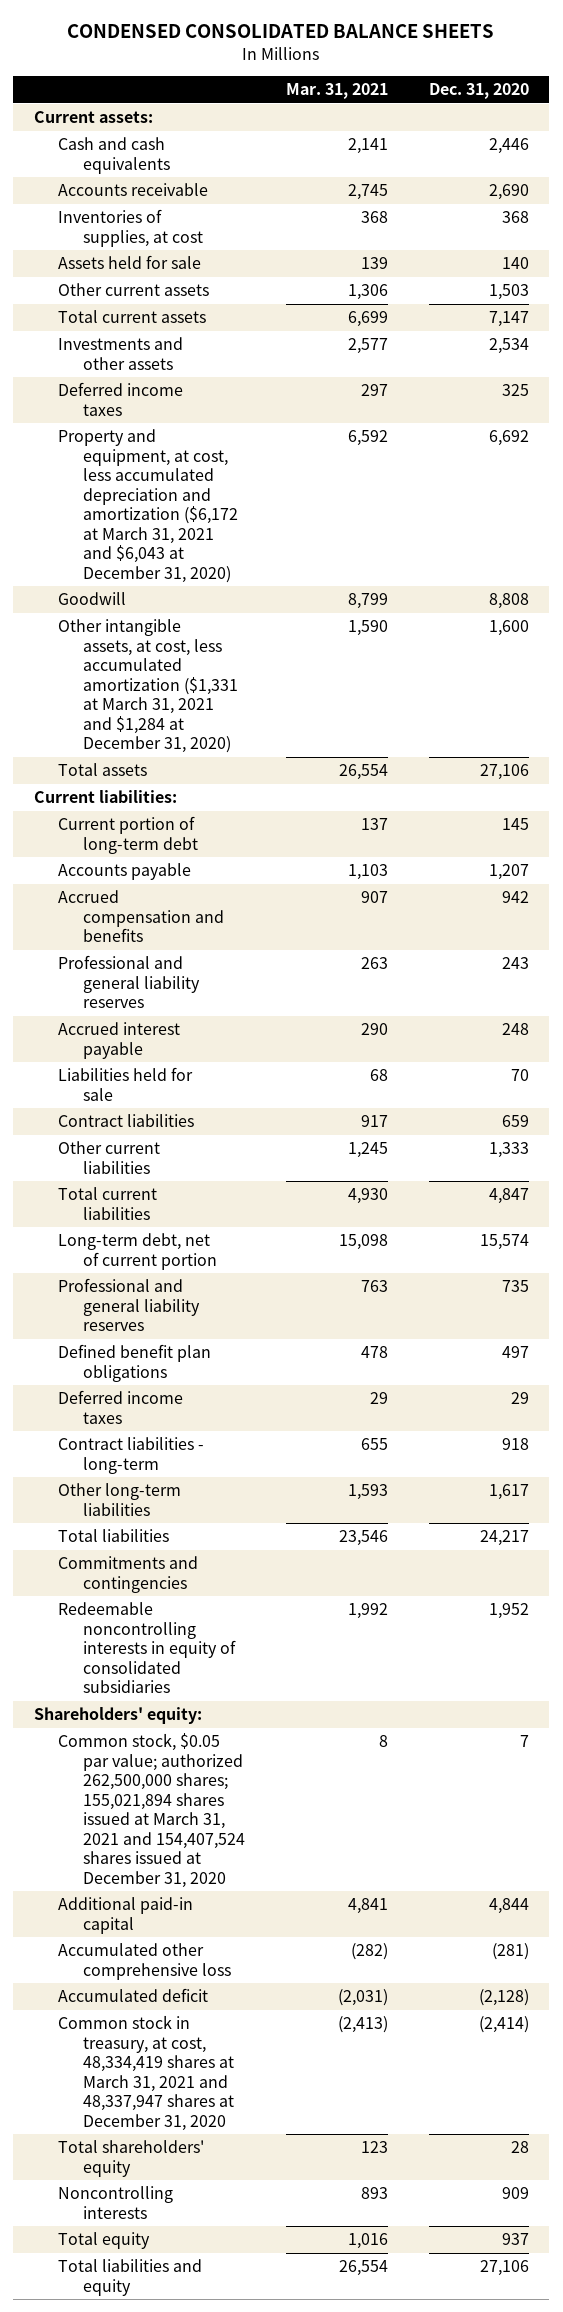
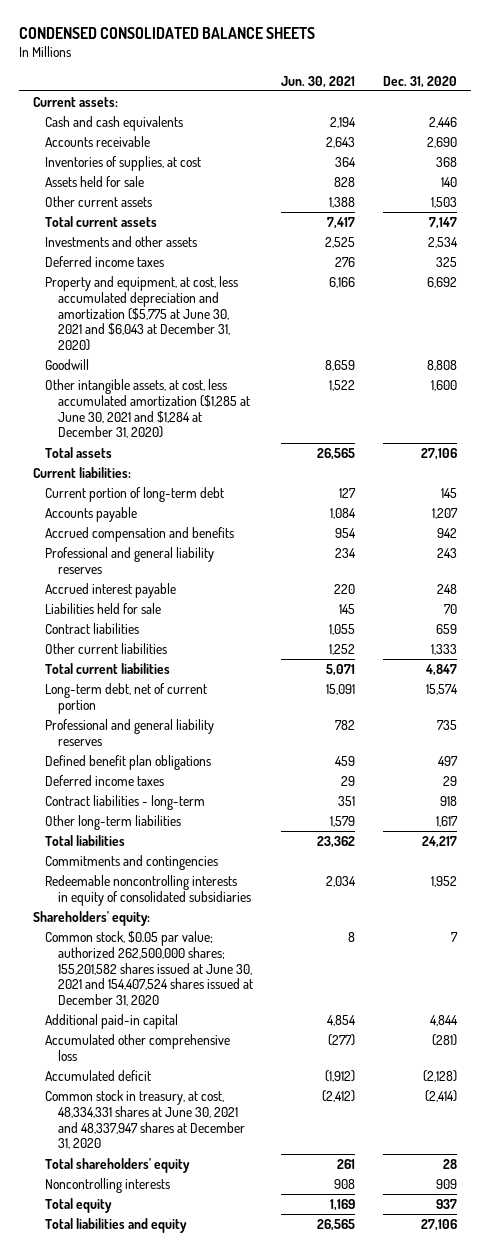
- | Mar. 31, 2021 | Dec. 31, 2020
+ | Jun. 30, 2021 | Dec. 31, 2020
- Property and equipment, at cost, less accumulated depreciation and amortization ($6,172 at March 31, 2021 and $6,043 at December 31, 2020) | 6,592 | 6,692
+ Property and equipment, at cost, less accumulated depreciation and amortization ($5,775 at June 30, 2021 and $6,043 at December 31, 2020) | 6,166 | 6,692
- Other intangible assets, at cost, less accumulated amortization ($1,331 at March 31, 2021 and $1,284 at December 31, 2020) | 1,590 | 1,600
+ Other intangible assets, at cost, less accumulated amortization ($1,285 at June 30, 2021 and $1,284 at December 31, 2020) | 1,522 | 1,600
- Common stock, $0.05 par value; authorized 262,500,000 shares; 155,021,894 shares issued at March 31, 2021 and 154,407,524 shares issued at December 31, 2020 | 8 | 7
+ Common stock, $0.05 par value; authorized 262,500,000 shares; 155,201,582 shares issued at June 30, 2021 and 154,407,524 shares issued at December 31, 2020 | 8 | 7
- Common stock in treasury, at cost, 48,334,419 shares at March 31, 2021 and 48,337,947 shares at December 31, 2020 | (2,413) | (2,414)
+ Common stock in treasury, at cost, 48,334,331 shares at June 30, 2021 and 48,337,947 shares at December 31, 2020 | (2,412) | (2,414)

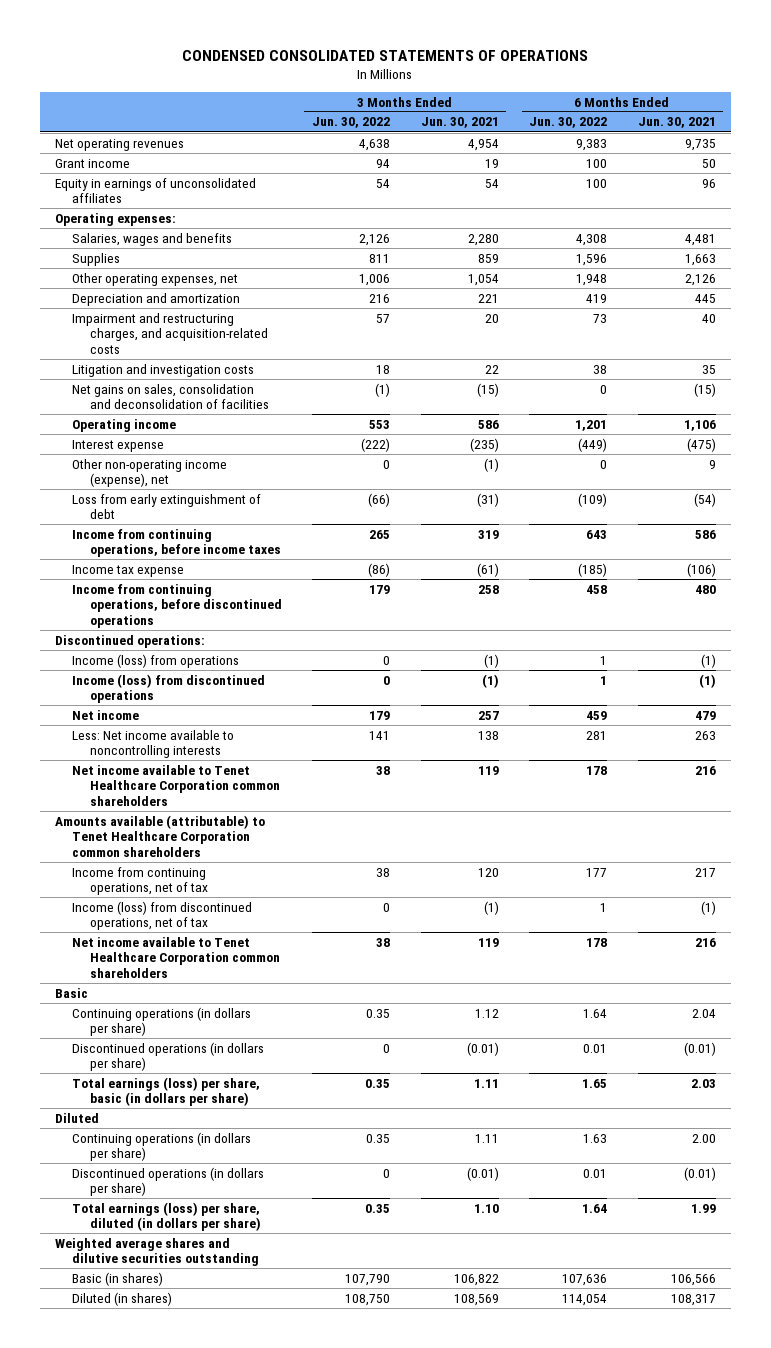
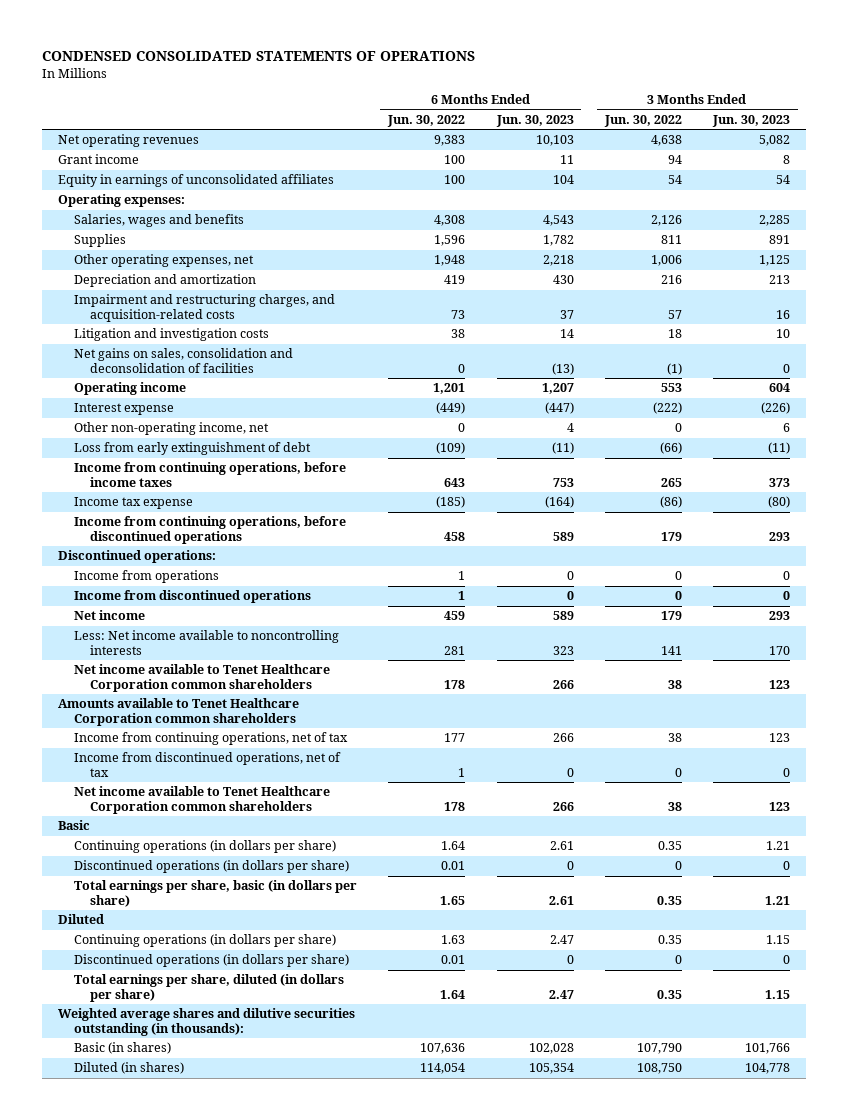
- | 3 Months Ended Jun. 30, 2022 | 3 Months Ended Jun. 30, 2021 | 6 Months Ended Jun. 30, 2022 | 6 Months Ended Jun. 30, 2021
+ | 6 Months Ended Jun. 30, 2022 | 6 Months Ended Jun. 30, 2023 | 3 Months Ended Jun. 30, 2022 | 3 Months Ended Jun. 30, 2023
- Other non-operating income (expense), net | 0 | (1) | 0 | 9
+ Other non-operating income, net | 0 | 4 | 0 | 6
- Income (loss) from operations | 0 | (1) | 1 | (1)
- Income (loss) from discontinued operations | 0 | (1) | 1 | (1)
+ Income from operations | 1 | 0 | 0 | 0
+ Income from discontinued operations | 1 | 0 | 0 | 0
- Amounts available (attributable) to Tenet Healthcare Corporation common shareholders
+ Amounts available to Tenet Healthcare Corporation common shareholders
- Income (loss) from discontinued operations, net of tax | 0 | (1) | 1 | (1)
+ Income from discontinued operations, net of tax | 1 | 0 | 0 | 0
- Total earnings (loss) per share, basic (in dollars per share) | 0.35 | 1.11 | 1.65 | 2.03
+ Total earnings per share, basic (in dollars per share) | 1.65 | 2.61 | 0.35 | 1.21
- Total earnings (loss) per share, diluted (in dollars per share) | 0.35 | 1.10 | 1.64 | 1.99
- Weighted average shares and dilutive securities outstanding
+ Total earnings per share, diluted (in dollars per share) | 1.64 | 2.47 | 0.35 | 1.15
+ Weighted average shares and dilutive securities outstanding (in thousands):

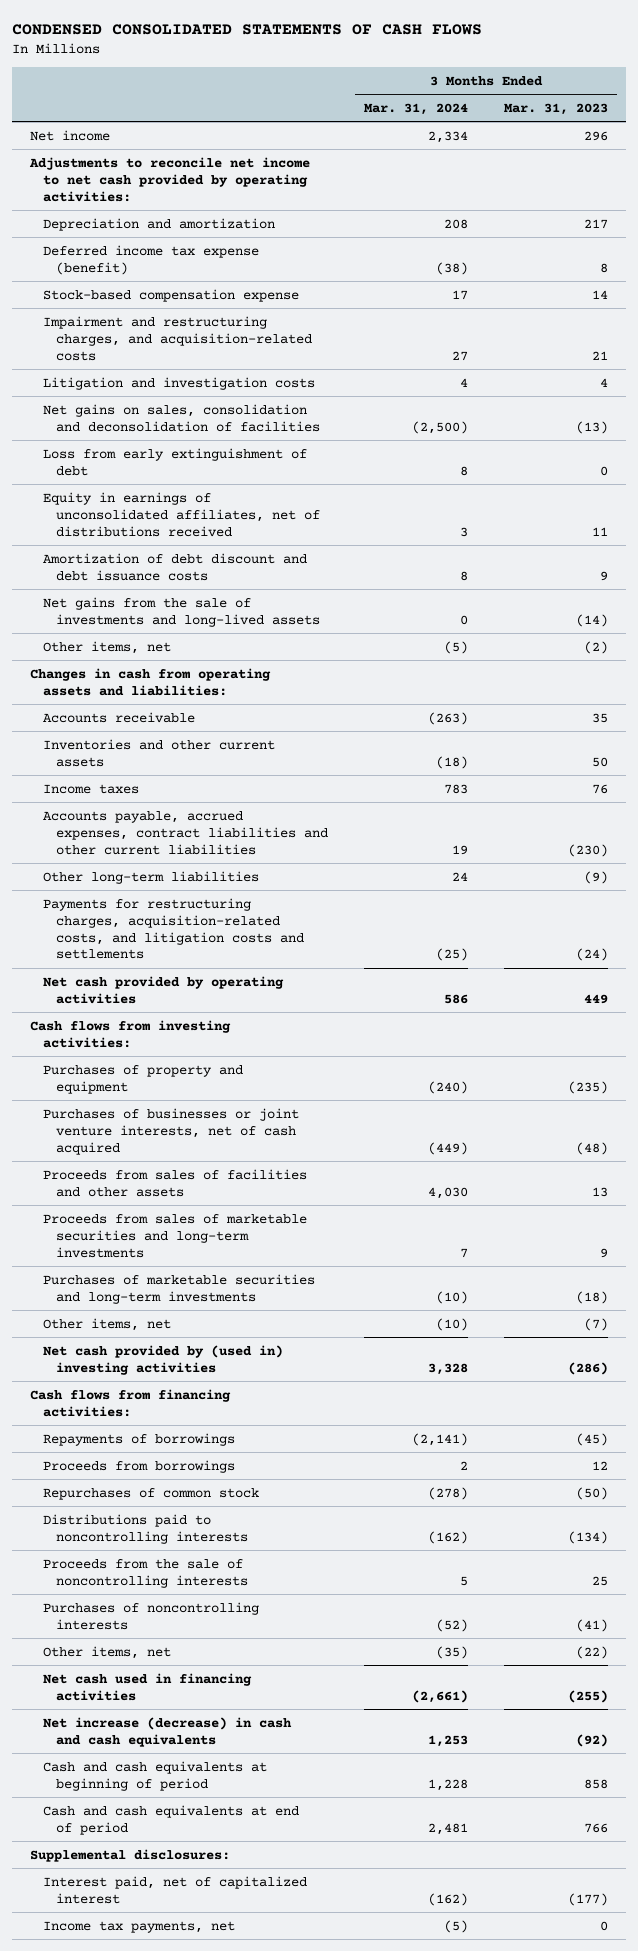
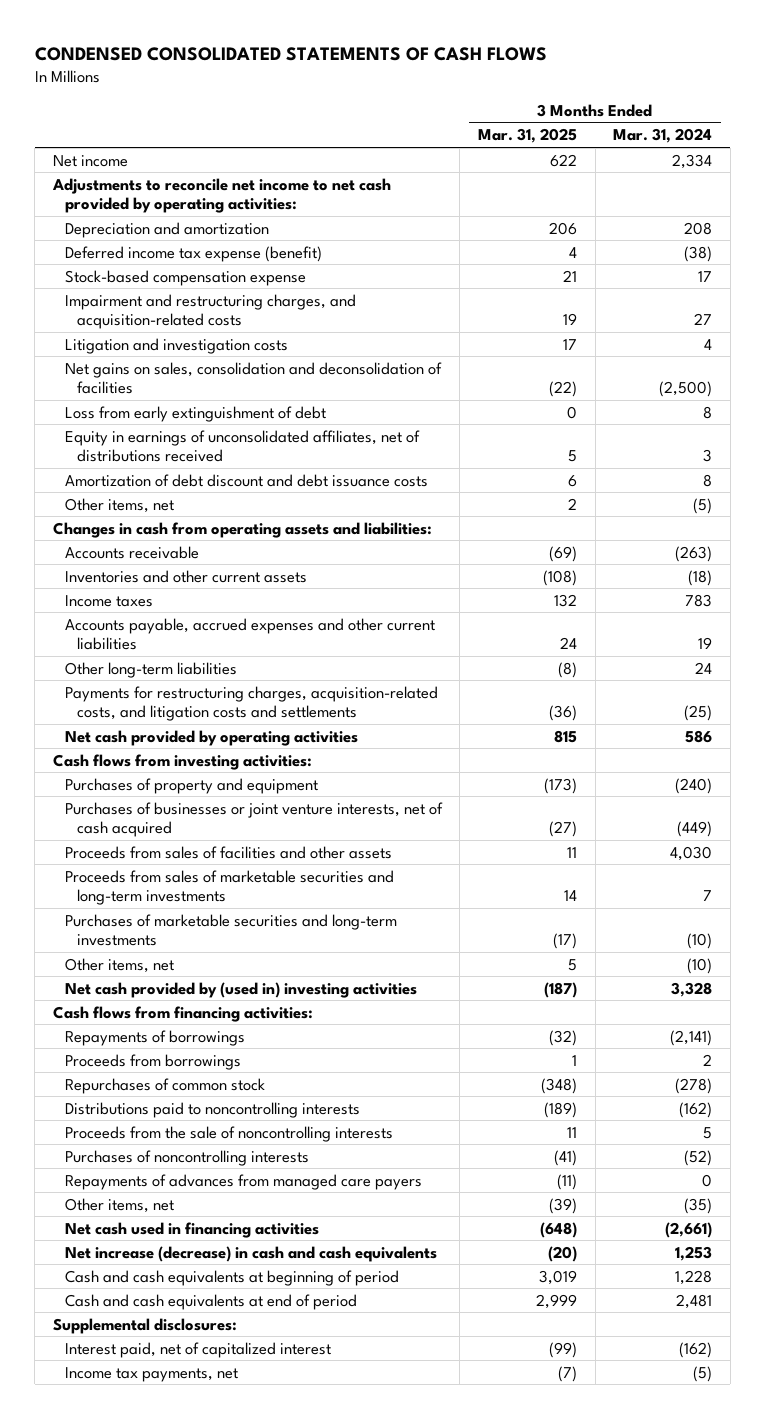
- | 3 Months Ended Mar. 31, 2024 | 3 Months Ended Mar. 31, 2023
+ | 3 Months Ended Mar. 31, 2025 | 3 Months Ended Mar. 31, 2024
- Net gains from the sale of investments and long-lived assets | 0 | (14)
- Accounts payable, accrued expenses, contract liabilities and other current liabilities | 19 | (230)
+ Accounts payable, accrued expenses and other current liabilities | 24 | 19
+ Repayments of advances from managed care payers | (11) | 0

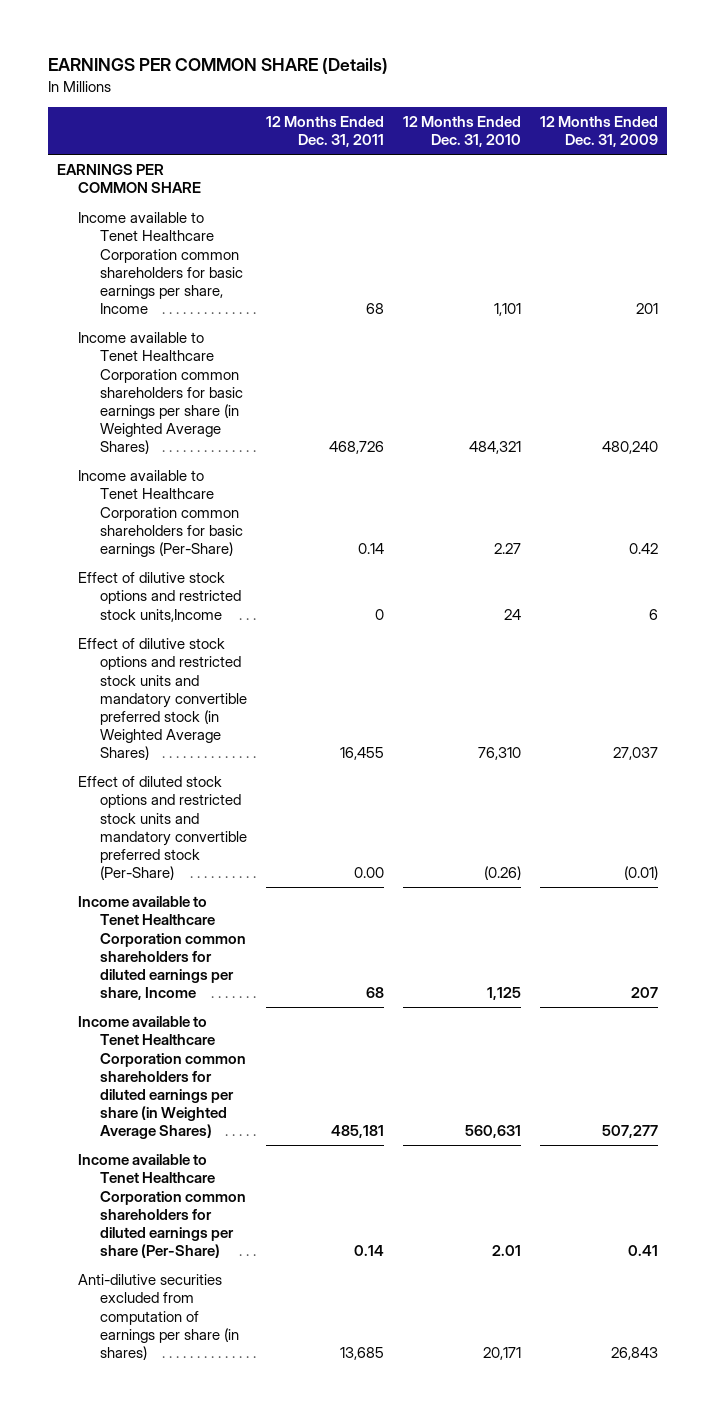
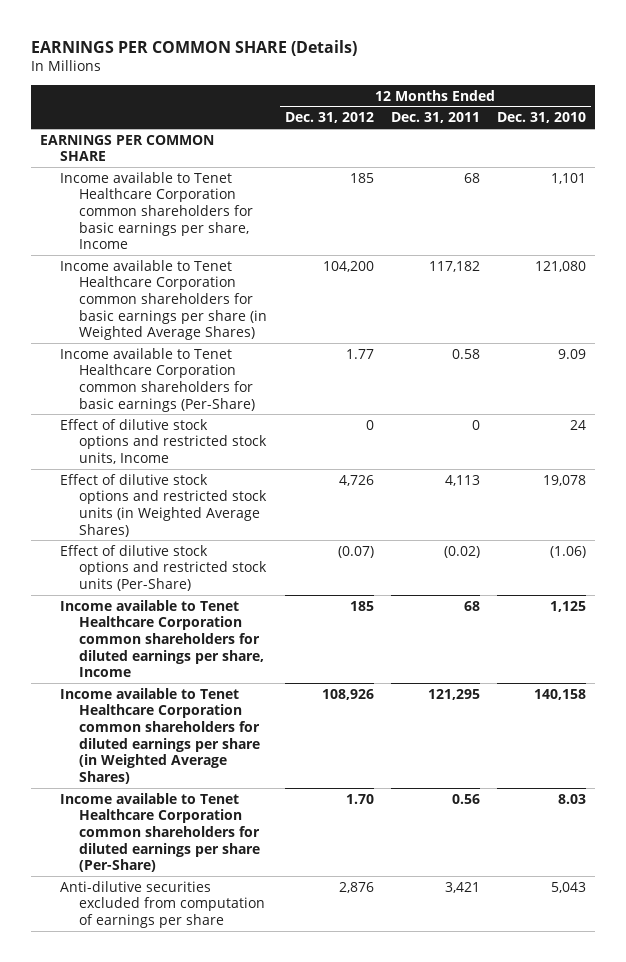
- | 12 Months Ended Dec. 31, 2011 | 12 Months Ended Dec. 31, 2010 | 12 Months Ended Dec. 31, 2009
+ | 12 Months Ended Dec. 31, 2012 | 12 Months Ended Dec. 31, 2011 | 12 Months Ended Dec. 31, 2010
- Income available to Tenet Healthcare Corporation common shareholders for basic earnings per share (in Weighted Average Shares) | 468,726 | 484,321 | 480,240
- Income available to Tenet Healthcare Corporation common shareholders for basic earnings (Per-Share) | 0.14 | 2.27 | 0.42
- Effect of dilutive stock options and restricted stock units,Income | 0 | 24 | 6
- Effect of dilutive stock options and restricted stock units and mandatory convertible preferred stock (in Weighted Average Shares) | 16,455 | 76,310 | 27,037
- Effect of diluted stock options and restricted stock units and mandatory convertible preferred stock (Per-Share) | 0.00 | (0.26) | (0.01)
+ Income available to Tenet Healthcare Corporation common shareholders for basic earnings per share (in Weighted Average Shares) | 104,200 | 117,182 | 121,080
+ Income available to Tenet Healthcare Corporation common shareholders for basic earnings (Per-Share) | 1.77 | 0.58 | 9.09
+ Effect of dilutive stock options and restricted stock units, Income | 0 | 0 | 24
+ Effect of dilutive stock options and restricted stock units (in Weighted Average Shares) | 4,726 | 4,113 | 19,078
+ Effect of dilutive stock options and restricted stock units (Per-Share) | (0.07) | (0.02) | (1.06)
- Income available to Tenet Healthcare Corporation common shareholders for diluted earnings per share (in Weighted Average Shares) | 485,181 | 560,631 | 507,277
- Income available to Tenet Healthcare Corporation common shareholders for diluted earnings per share (Per-Share) | 0.14 | 2.01 | 0.41
- Anti-dilutive securities excluded from computation of earnings per share (in shares) | 13,685 | 20,171 | 26,843
+ Income available to Tenet Healthcare Corporation common shareholders for diluted earnings per share (in Weighted Average Shares) | 108,926 | 121,295 | 140,158
+ Income available to Tenet Healthcare Corporation common shareholders for diluted earnings per share (Per-Share) | 1.70 | 0.56 | 8.03
+ Anti-dilutive securities excluded from computation of earnings per share | 2,876 | 3,421 | 5,043

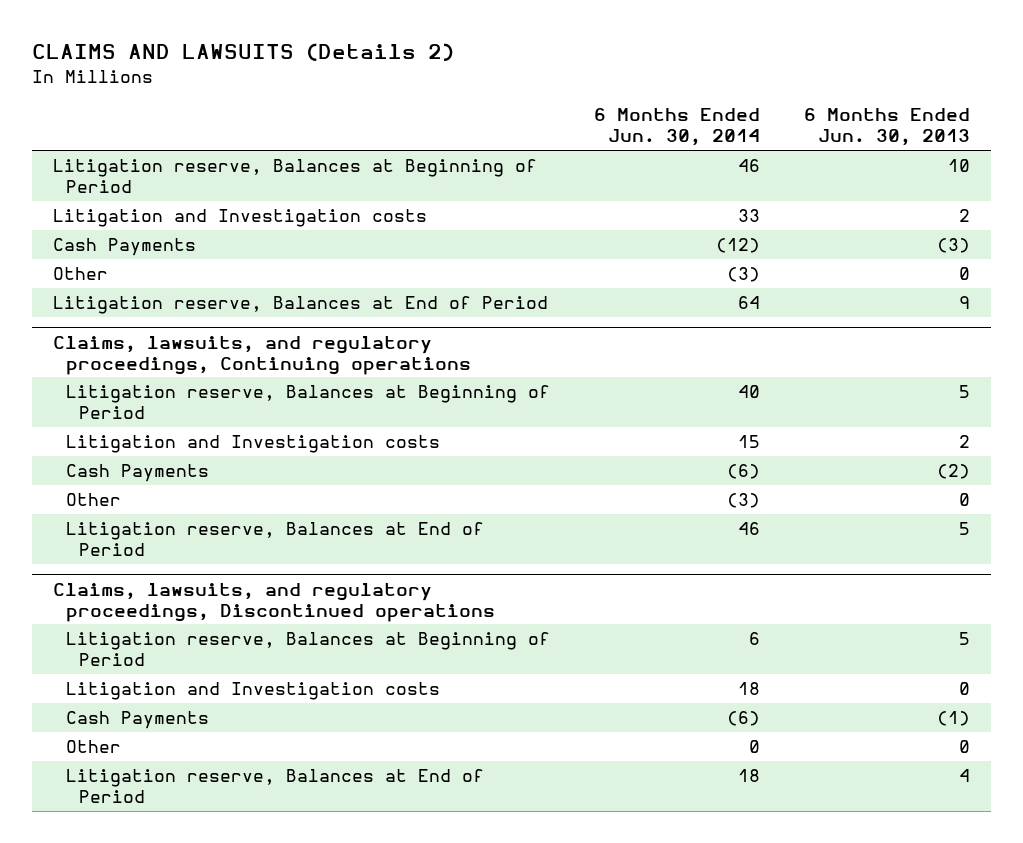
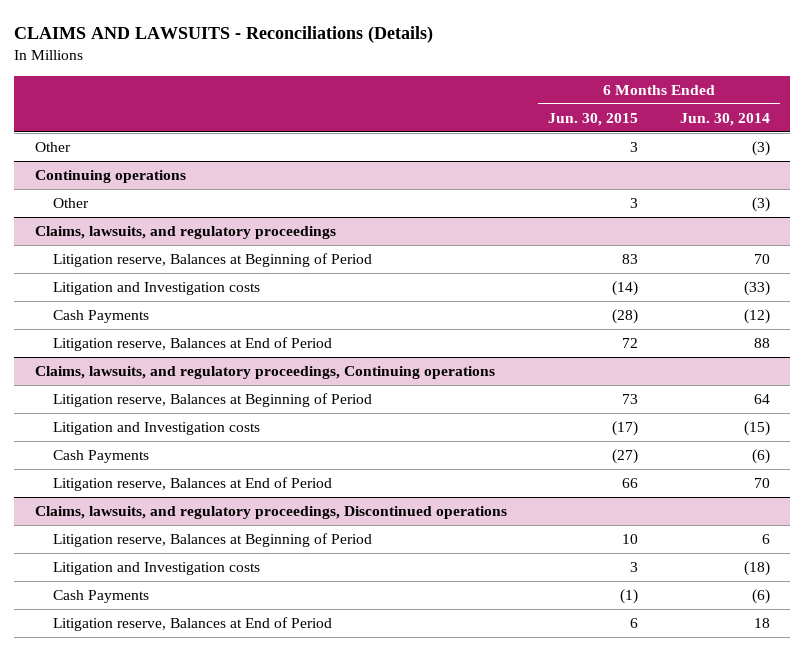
- CLAIMS AND LAWSUITS (Details 2)
+ CLAIMS AND LAWSUITS - Reconciliations (Details)
- | 6 Months Ended Jun. 30, 2014 | 6 Months Ended Jun. 30, 2013
+ | 6 Months Ended Jun. 30, 2015 | 6 Months Ended Jun. 30, 2014
- Litigation reserve, Balances at Beginning of Period | 46 | 10
- Litigation and Investigation costs | 33 | 2
- Cash Payments | (12) | (3)
- Litigation reserve, Balances at End of Period | 64 | 9
+ Continuing operations
+ Other | 3 | (3)
+ Claims, lawsuits, and regulatory proceedings
+ Litigation reserve, Balances at Beginning of Period | 83 | 70
+ Litigation and Investigation costs | (14) | (33)
+ Cash Payments | (28) | (12)
+ Litigation reserve, Balances at End of Period | 72 | 88
@ Claims, lawsuits, and regulatory proceedings, Continuing operations
- Litigation reserve, Balances at Beginning of Period | 40 | 5
- Litigation and Investigation costs | 15 | 2
+ Litigation reserve, Balances at Beginning of Period | 73 | 64
+ Litigation and Investigation costs | (17) | (15)
- Other | (3) | 0
- Litigation reserve, Balances at End of Period | 46 | 5
+ Litigation reserve, Balances at End of Period | 66 | 70
@ Claims, lawsuits, and regulatory proceedings, Discontinued operations
- Litigation and Investigation costs | 18 | 0
+ Litigation and Investigation costs | 3 | (18)
- Other | 0 | 0

